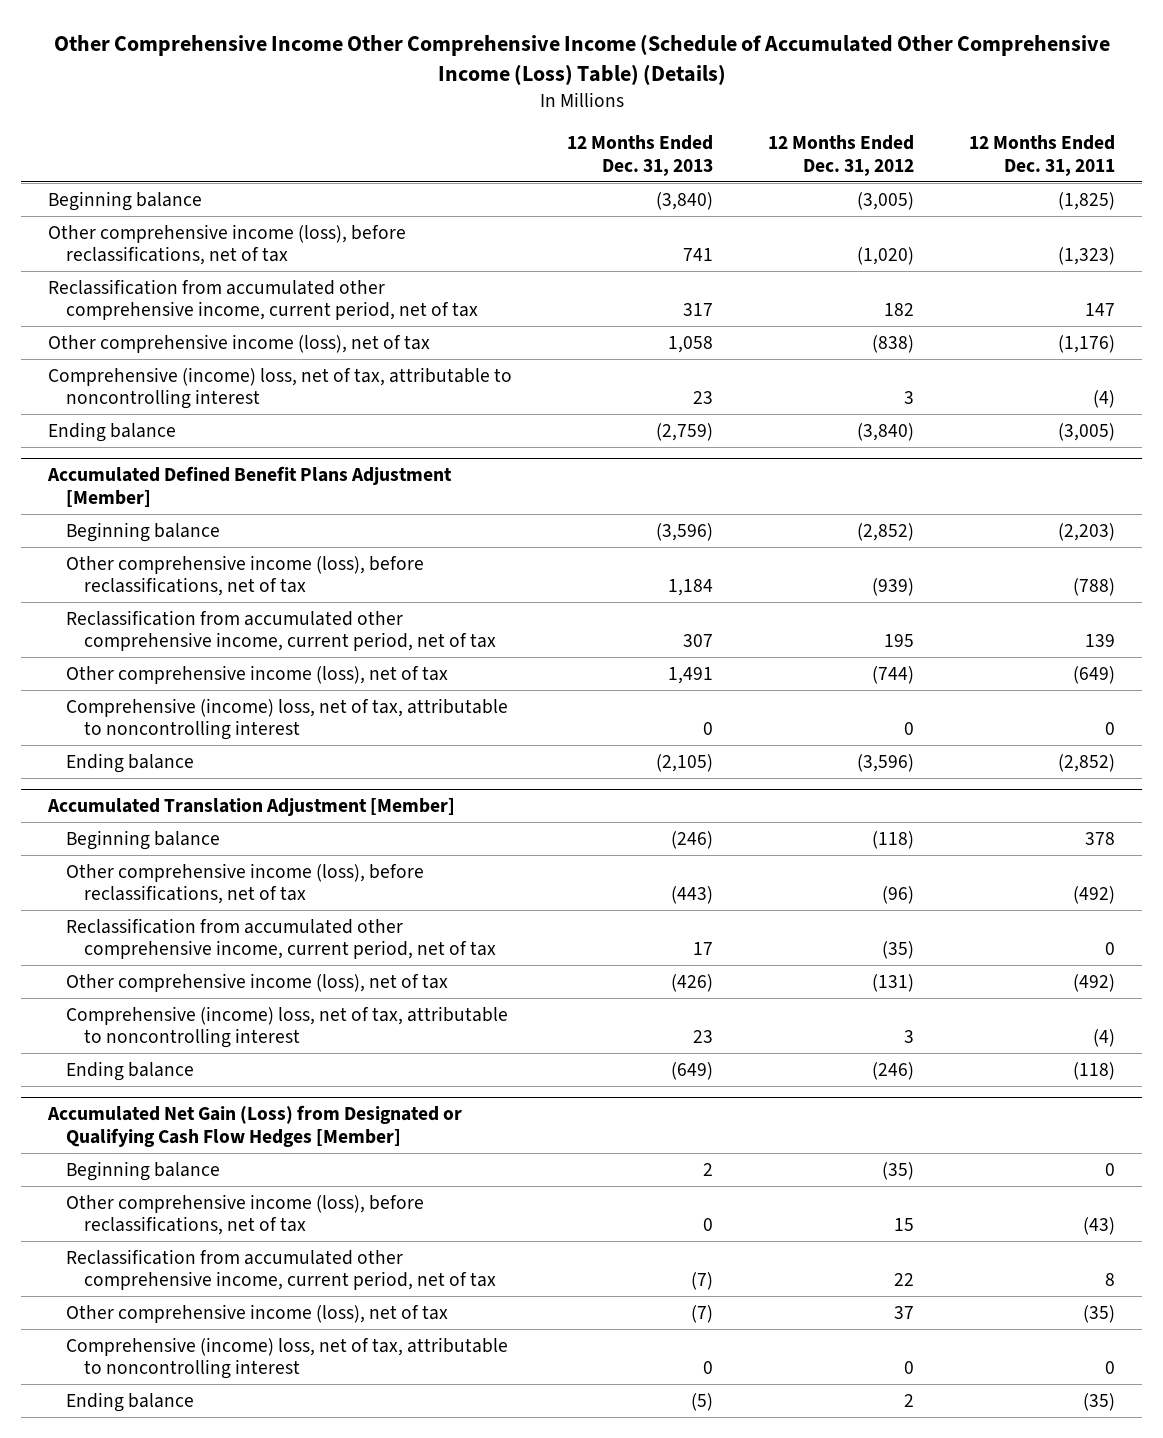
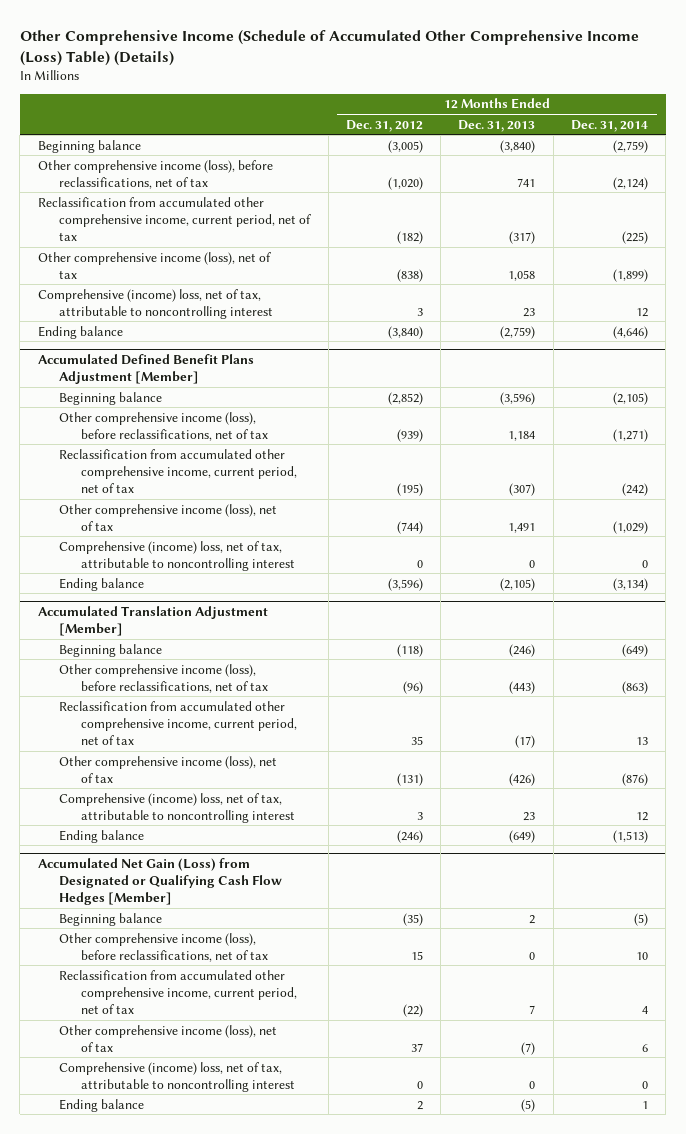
- Other Comprehensive Income Other Comprehensive Income (Schedule of Accumulated Other Comprehensive Income (Loss) Table) (Details)
+ Other Comprehensive Income (Schedule of Accumulated Other Comprehensive Income (Loss) Table) (Details)
- | 12 Months Ended Dec. 31, 2013 | 12 Months Ended Dec. 31, 2012 | 12 Months Ended Dec. 31, 2011
+ | 12 Months Ended Dec. 31, 2012 | 12 Months Ended Dec. 31, 2013 | 12 Months Ended Dec. 31, 2014
- Reclassification from accumulated other comprehensive income, current period, net of tax | 317 | 182 | 147
+ Reclassification from accumulated other comprehensive income, current period, net of tax | (182) | (317) | (225)
@ Accumulated Defined Benefit Plans Adjustment [Member]
- Reclassification from accumulated other comprehensive income, current period, net of tax | 307 | 195 | 139
+ Reclassification from accumulated other comprehensive income, current period, net of tax | (195) | (307) | (242)
@ Accumulated Translation Adjustment [Member]
- Reclassification from accumulated other comprehensive income, current period, net of tax | 17 | (35) | 0
+ Reclassification from accumulated other comprehensive income, current period, net of tax | 35 | (17) | 13
@ Accumulated Net Gain (Loss) from Designated or Qualifying Cash Flow Hedges [Member]
- Reclassification from accumulated other comprehensive income, current period, net of tax | (7) | 22 | 8
+ Reclassification from accumulated other comprehensive income, current period, net of tax | (22) | 7 | 4

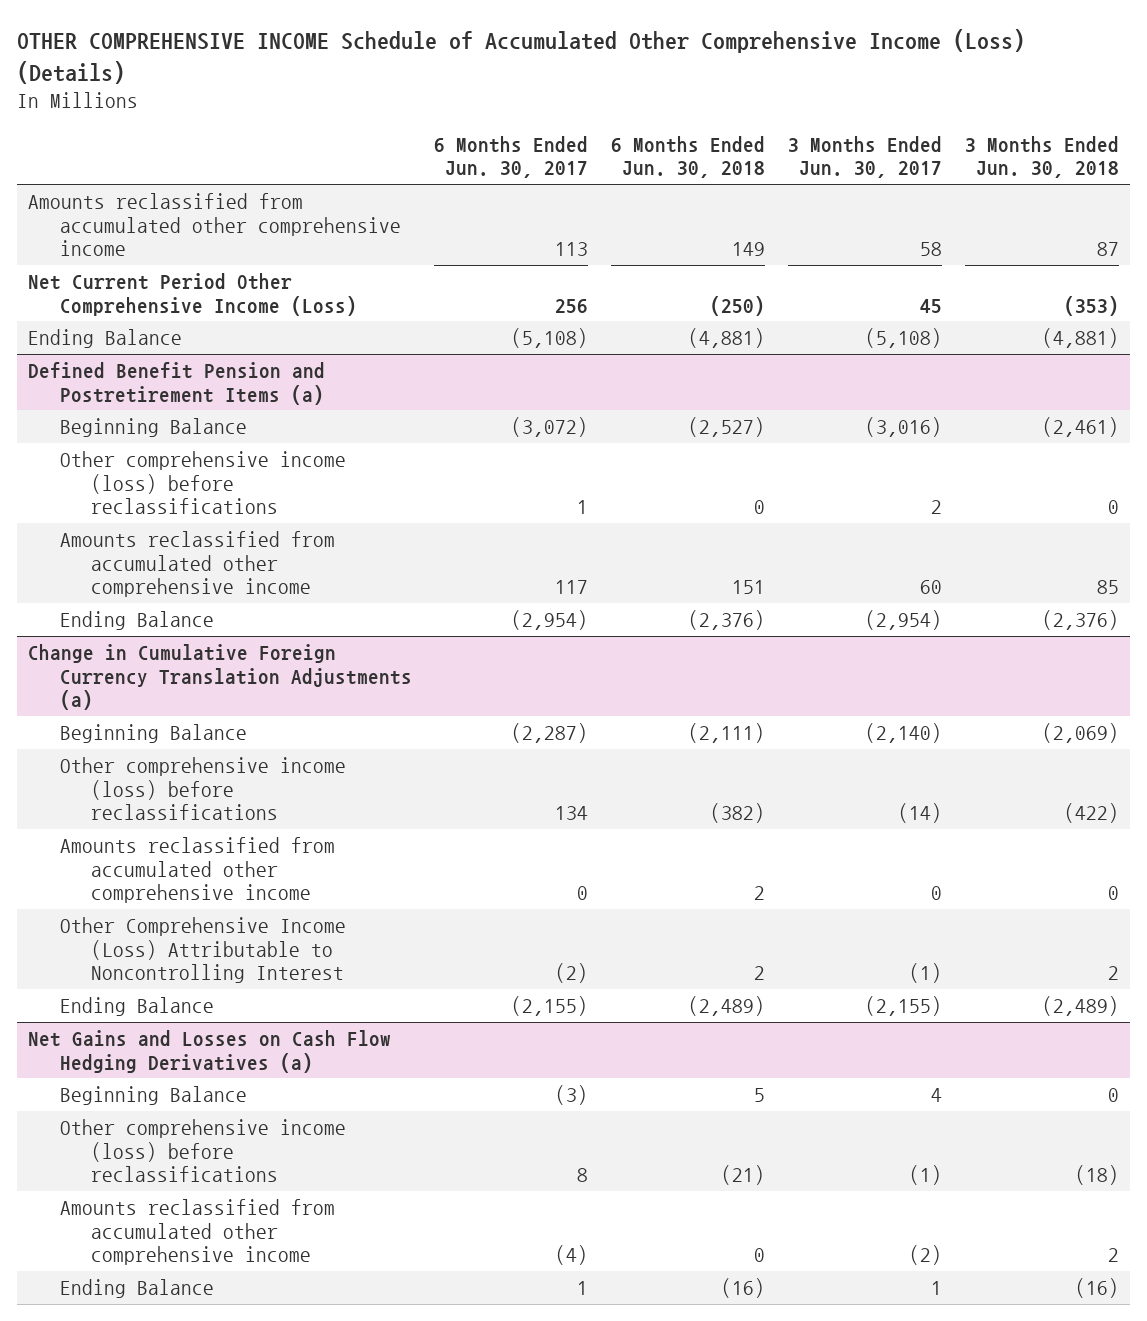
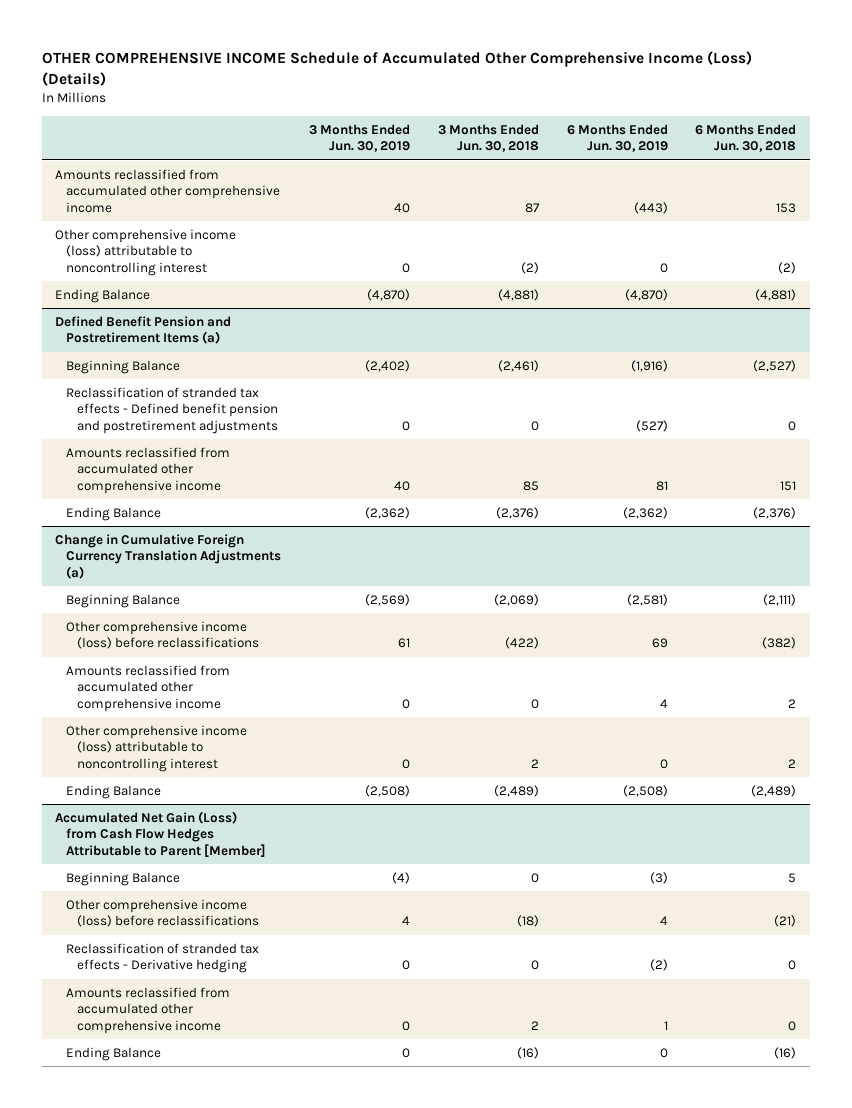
- | 6 Months Ended Jun. 30, 2017 | 6 Months Ended Jun. 30, 2018 | 3 Months Ended Jun. 30, 2017 | 3 Months Ended Jun. 30, 2018
+ | 3 Months Ended Jun. 30, 2019 | 3 Months Ended Jun. 30, 2018 | 6 Months Ended Jun. 30, 2019 | 6 Months Ended Jun. 30, 2018
- Amounts reclassified from accumulated other comprehensive income | 113 | 149 | 58 | 87
- Net Current Period Other Comprehensive Income (Loss) | 256 | (250) | 45 | (353)
+ Amounts reclassified from accumulated other comprehensive income | 40 | 87 | (443) | 153
+ Other comprehensive income (loss) attributable to noncontrolling interest | 0 | (2) | 0 | (2)
@ Defined Benefit Pension and Postretirement Items (a)
- Other comprehensive income (loss) before reclassifications | 1 | 0 | 2 | 0
+ Reclassification of stranded tax effects - Defined benefit pension and postretirement adjustments | 0 | 0 | (527) | 0
@ Change in Cumulative Foreign Currency Translation Adjustments (a)
- Other Comprehensive Income (Loss) Attributable to Noncontrolling Interest | (2) | 2 | (1) | 2
+ Other comprehensive income (loss) attributable to noncontrolling interest | 0 | 2 | 0 | 2
- Net Gains and Losses on Cash Flow Hedging Derivatives (a)
+ Accumulated Net Gain (Loss) from Cash Flow Hedges Attributable to Parent [Member]
+ Reclassification of stranded tax effects - Derivative hedging | 0 | 0 | (2) | 0

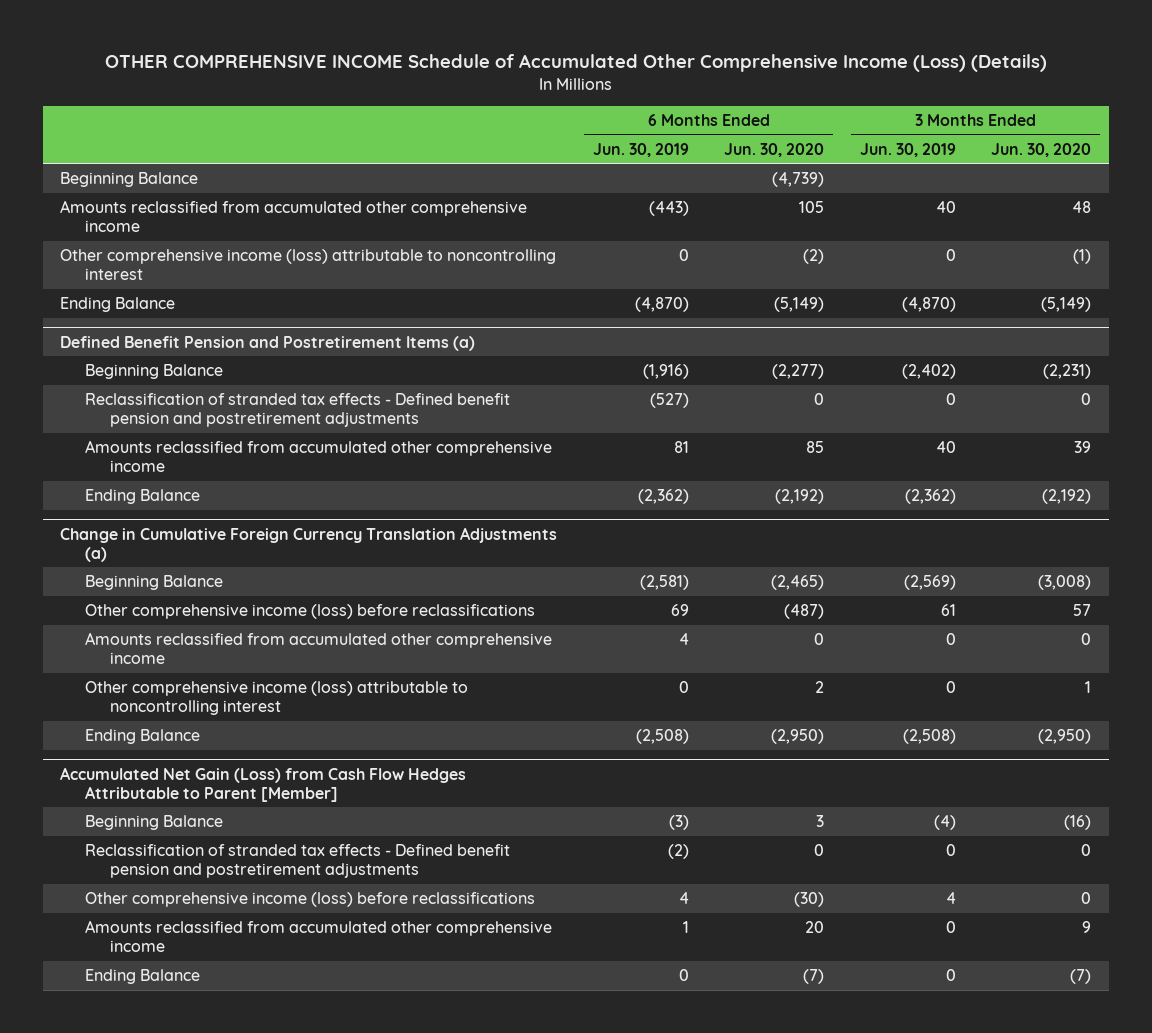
- | 3 Months Ended Jun. 30, 2019 | 3 Months Ended Jun. 30, 2018 | 6 Months Ended Jun. 30, 2019 | 6 Months Ended Jun. 30, 2018
+ | 6 Months Ended Jun. 30, 2019 | 6 Months Ended Jun. 30, 2020 | 3 Months Ended Jun. 30, 2019 | 3 Months Ended Jun. 30, 2020
+ Beginning Balance | | (4,739) | |
@ Accumulated Net Gain (Loss) from Cash Flow Hedges Attributable to Parent [Member]
+ Reclassification of stranded tax effects - Defined benefit pension and postretirement adjustments | (2) | 0 | 0 | 0
- Reclassification of stranded tax effects - Derivative hedging | 0 | 0 | (2) | 0

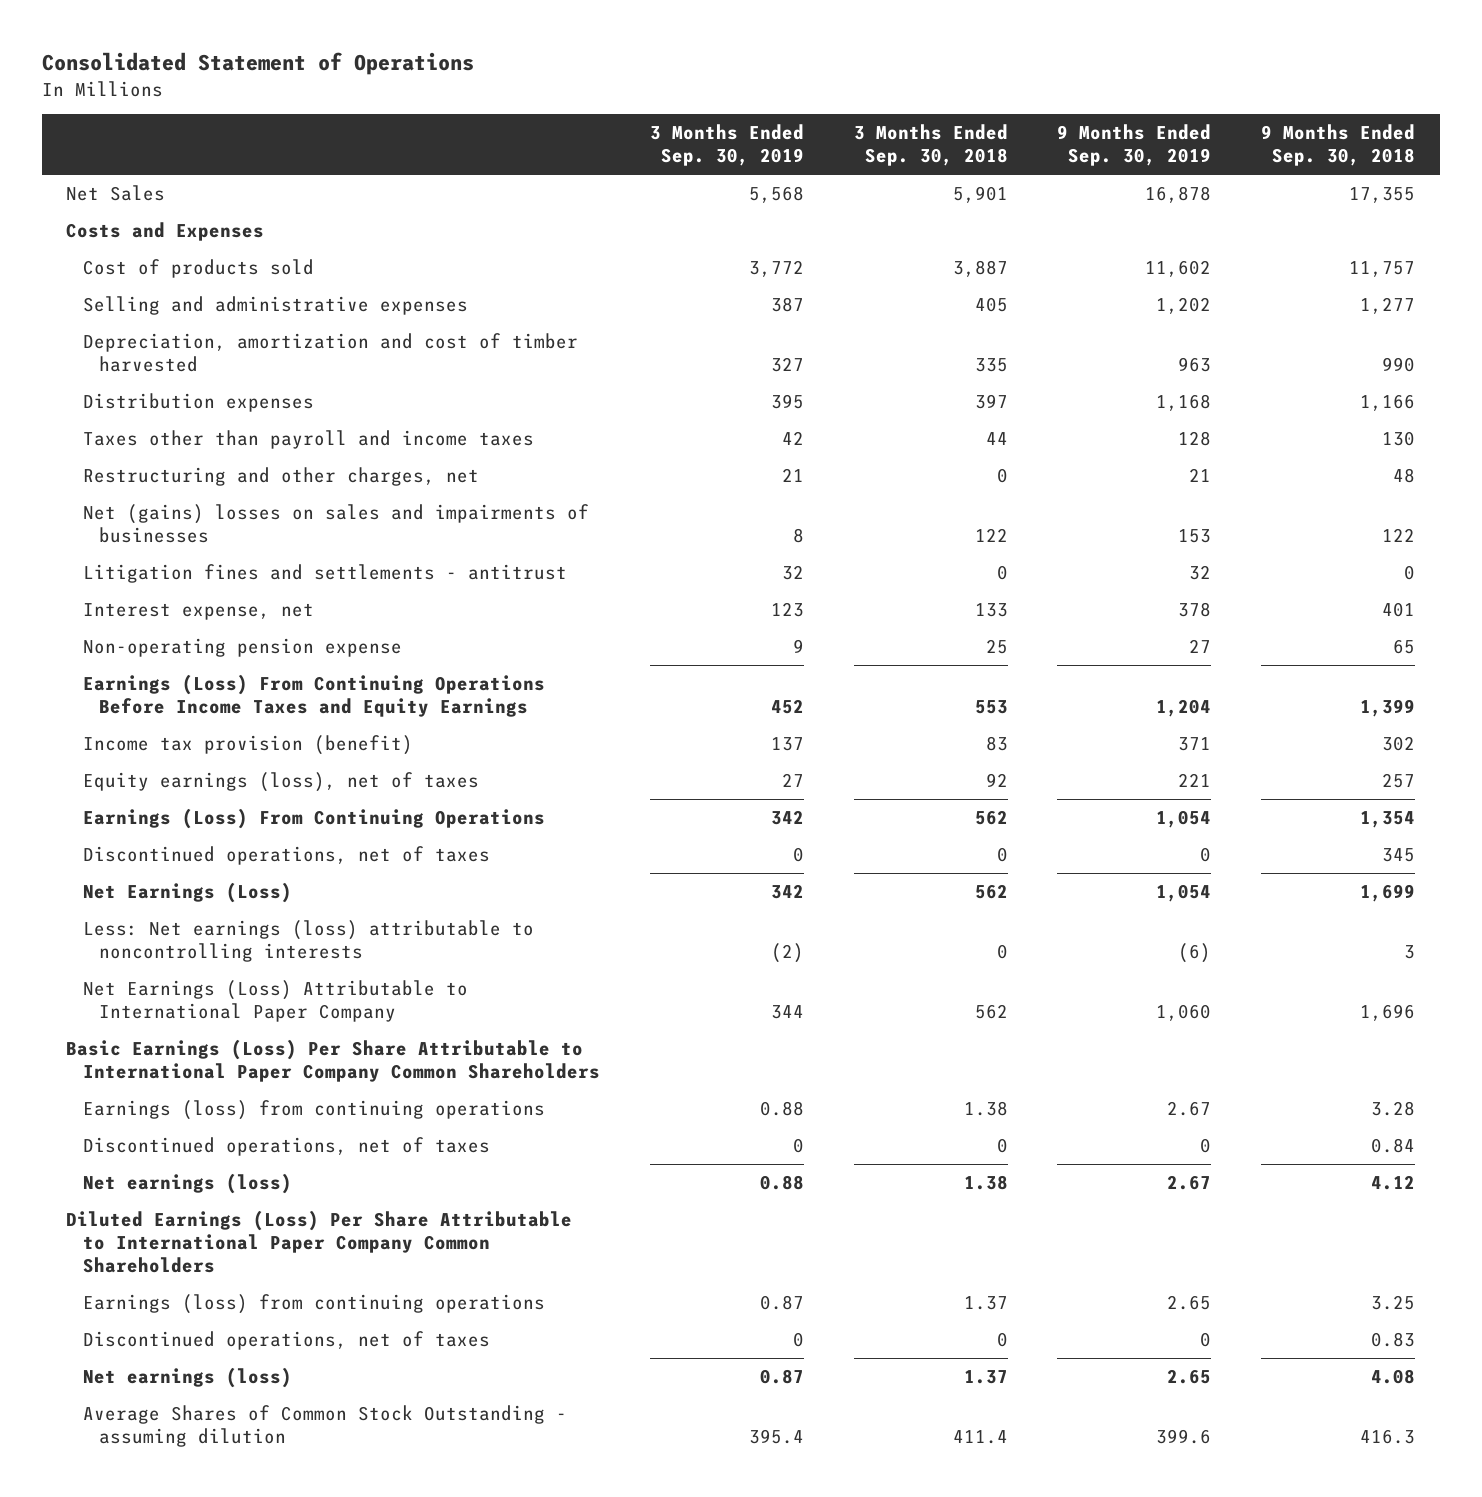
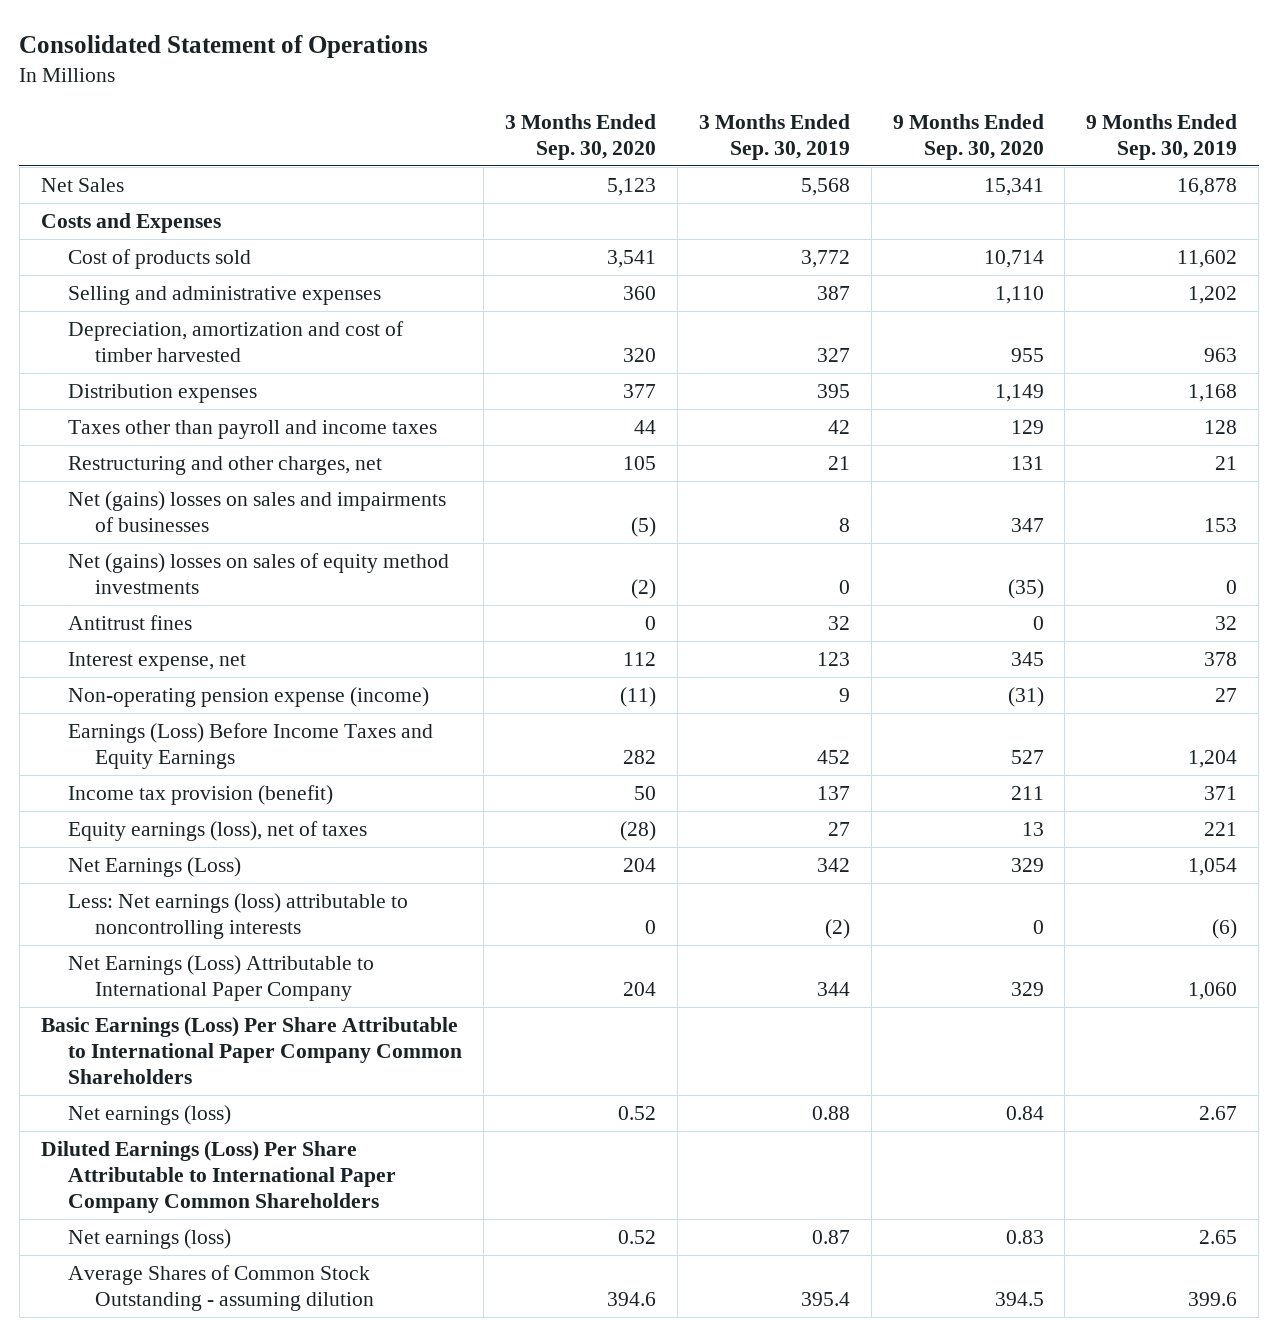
- | 3 Months Ended Sep. 30, 2019 | 3 Months Ended Sep. 30, 2018 | 9 Months Ended Sep. 30, 2019 | 9 Months Ended Sep. 30, 2018
+ | 3 Months Ended Sep. 30, 2020 | 3 Months Ended Sep. 30, 2019 | 9 Months Ended Sep. 30, 2020 | 9 Months Ended Sep. 30, 2019
- Litigation fines and settlements - antitrust | 32 | 0 | 32 | 0
+ Net (gains) losses on sales of equity method investments | (2) | 0 | (35) | 0
+ Antitrust fines | 0 | 32 | 0 | 32
- Non-operating pension expense | 9 | 25 | 27 | 65
- Earnings (Loss) From Continuing Operations Before Income Taxes and Equity Earnings | 452 | 553 | 1,204 | 1,399
+ Non-operating pension expense (income) | (11) | 9 | (31) | 27
+ Earnings (Loss) Before Income Taxes and Equity Earnings | 282 | 452 | 527 | 1,204
- Earnings (Loss) From Continuing Operations | 342 | 562 | 1,054 | 1,354
- Discontinued operations, net of taxes | 0 | 0 | 0 | 345
- Earnings (loss) from continuing operations | 0.88 | 1.38 | 2.67 | 3.28
- Discontinued operations, net of taxes | 0 | 0 | 0 | 0.84
- Earnings (loss) from continuing operations | 0.87 | 1.37 | 2.65 | 3.25
- Discontinued operations, net of taxes | 0 | 0 | 0 | 0.83

